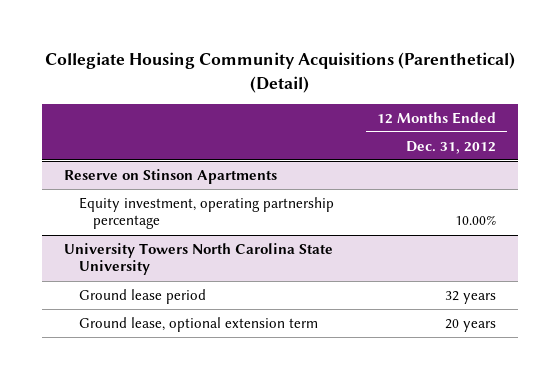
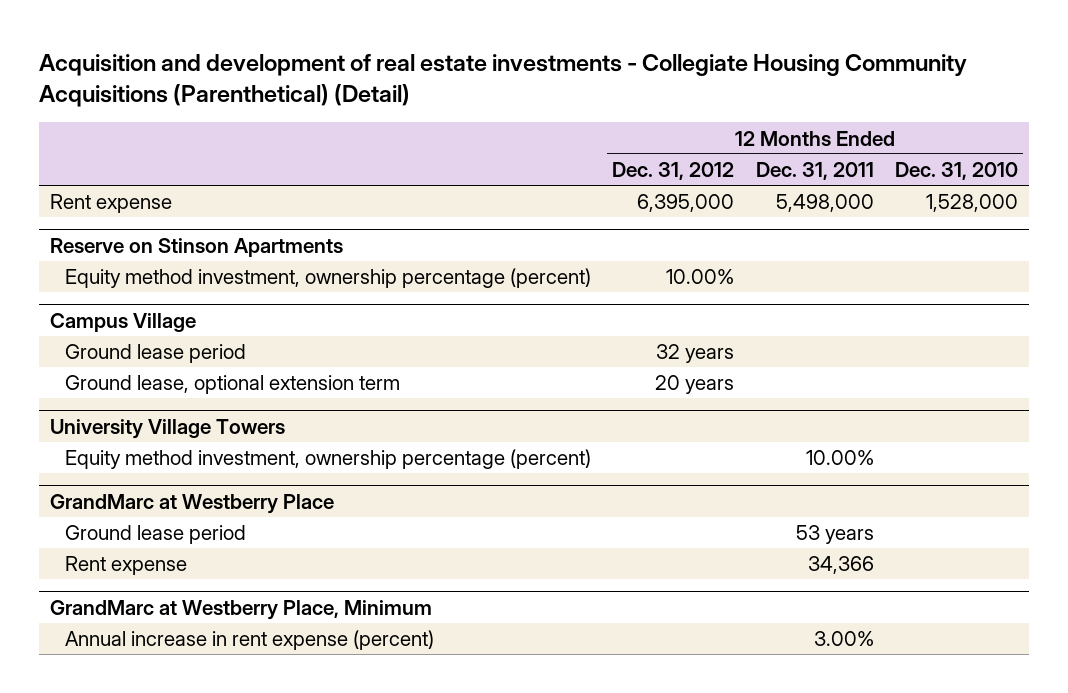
- Collegiate Housing Community Acquisitions (Parenthetical) (Detail)
+ Acquisition and development of real estate investments - Collegiate Housing Community Acquisitions (Parenthetical) (Detail)
- | 12 Months Ended Dec. 31, 2012
+ | 12 Months Ended Dec. 31, 2012 | 12 Months Ended Dec. 31, 2011 | 12 Months Ended Dec. 31, 2010
+ Rent expense | 6,395,000 | 5,498,000 | 1,528,000
@ Reserve on Stinson Apartments
- Equity investment, operating partnership percentage | 10.00%
- University Towers North Carolina State University
@ Reserve on Stinson Apartments
+ Equity method investment, ownership percentage (percent) | 10.00% | |
+ Campus Village
+ University Village Towers
+ Equity method investment, ownership percentage (percent) | | 10.00% |
+ GrandMarc at Westberry Place
+ Ground lease period | | 53 years |
+ Rent expense | | 34,366 |
+ GrandMarc at Westberry Place, Minimum
+ Annual increase in rent expense (percent) | | 3.00% |

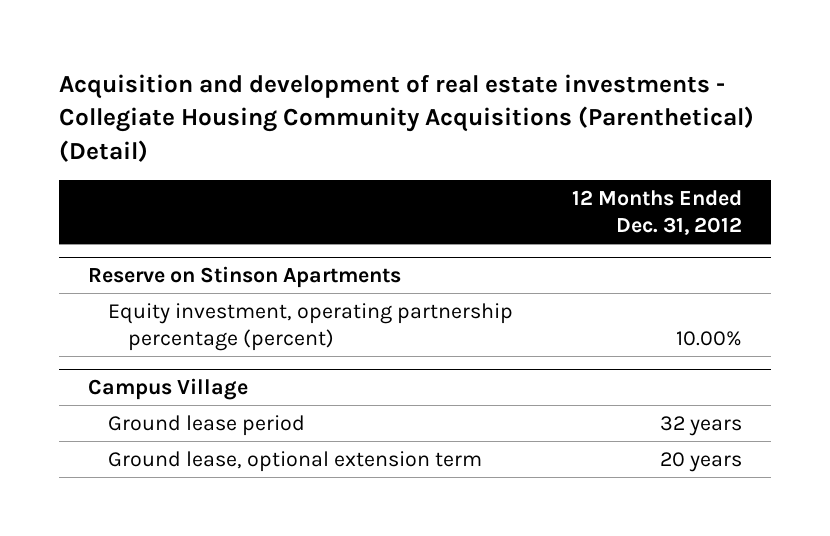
- | 12 Months Ended Dec. 31, 2012 | 12 Months Ended Dec. 31, 2011 | 12 Months Ended Dec. 31, 2010
+ | 12 Months Ended Dec. 31, 2012
- Rent expense | 6,395,000 | 5,498,000 | 1,528,000
@ Reserve on Stinson Apartments
- Equity method investment, ownership percentage (percent) | 10.00% | |
+ Equity investment, operating partnership percentage (percent) | 10.00%
- University Village Towers
- Equity method investment, ownership percentage (percent) | | 10.00% |
- GrandMarc at Westberry Place
- Ground lease period | | 53 years |
- Rent expense | | 34,366 |
- GrandMarc at Westberry Place, Minimum
- Annual increase in rent expense (percent) | | 3.00% |

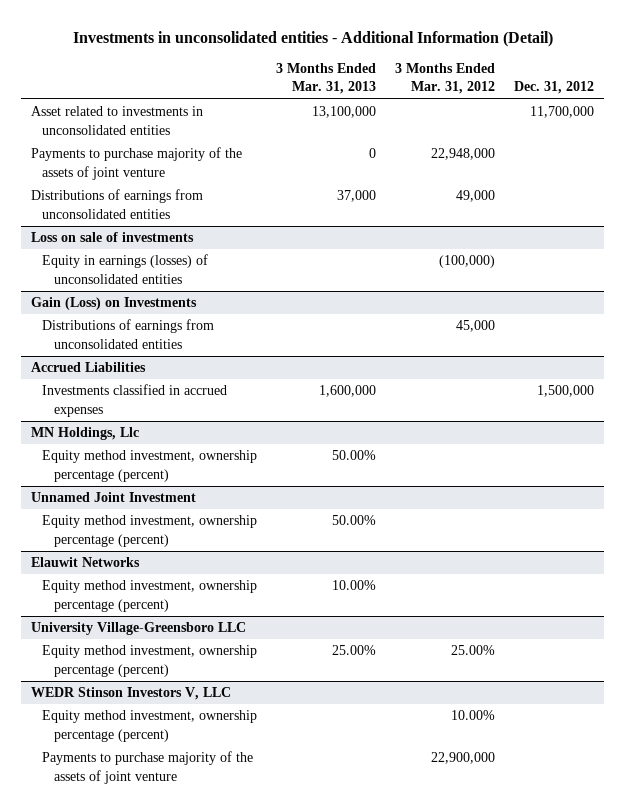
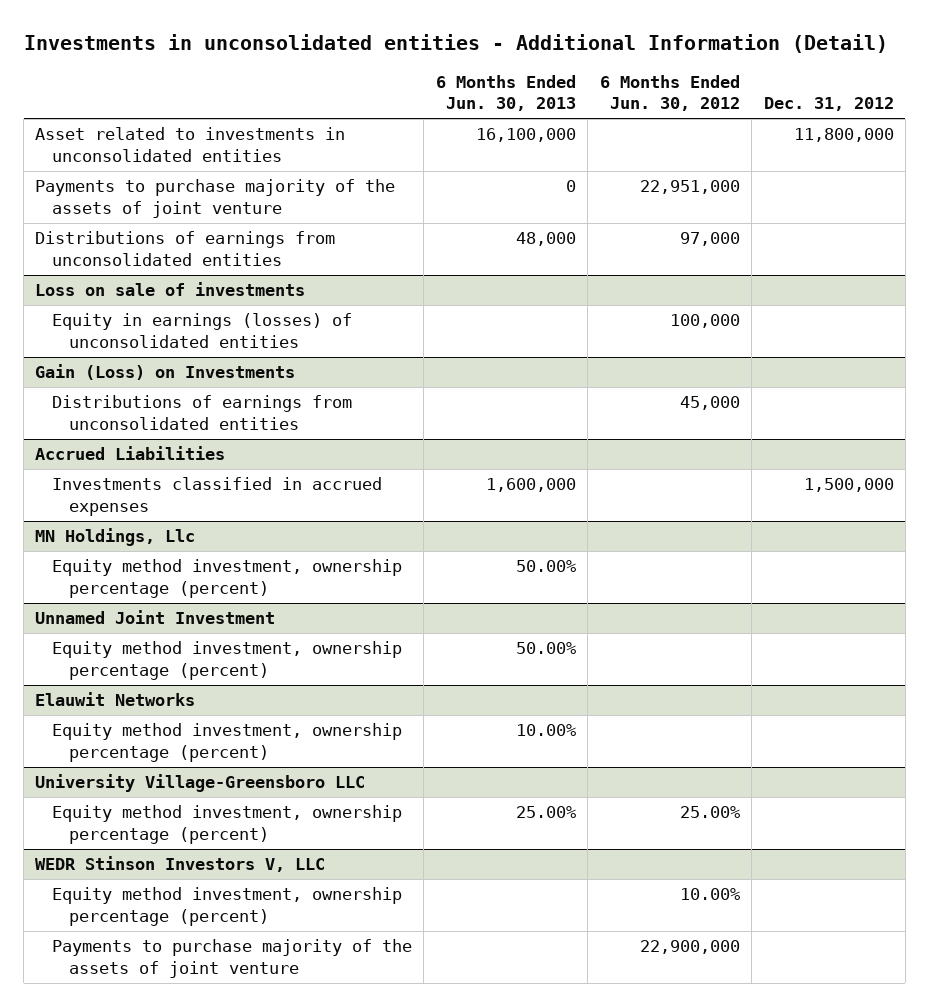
- | 3 Months Ended Mar. 31, 2013 | 3 Months Ended Mar. 31, 2012 | Dec. 31, 2012
+ | 6 Months Ended Jun. 30, 2013 | 6 Months Ended Jun. 30, 2012 | Dec. 31, 2012
- Asset related to investments in unconsolidated entities | 13,100,000 | | 11,700,000
+ Asset related to investments in unconsolidated entities | 16,100,000 | | 11,800,000

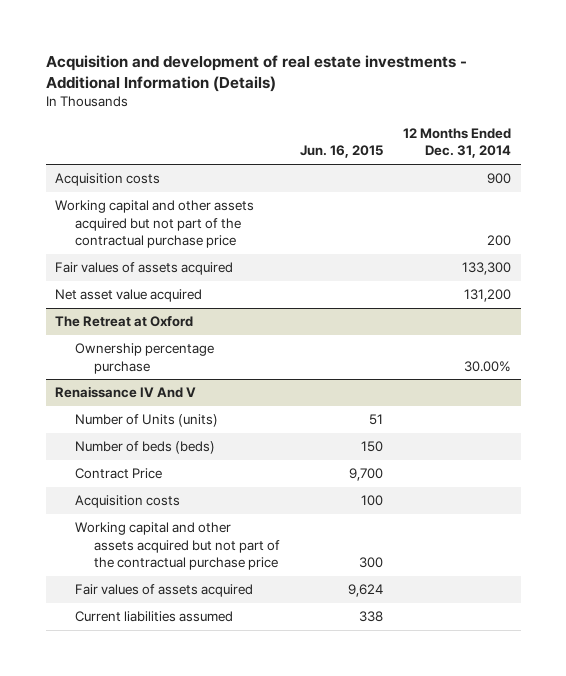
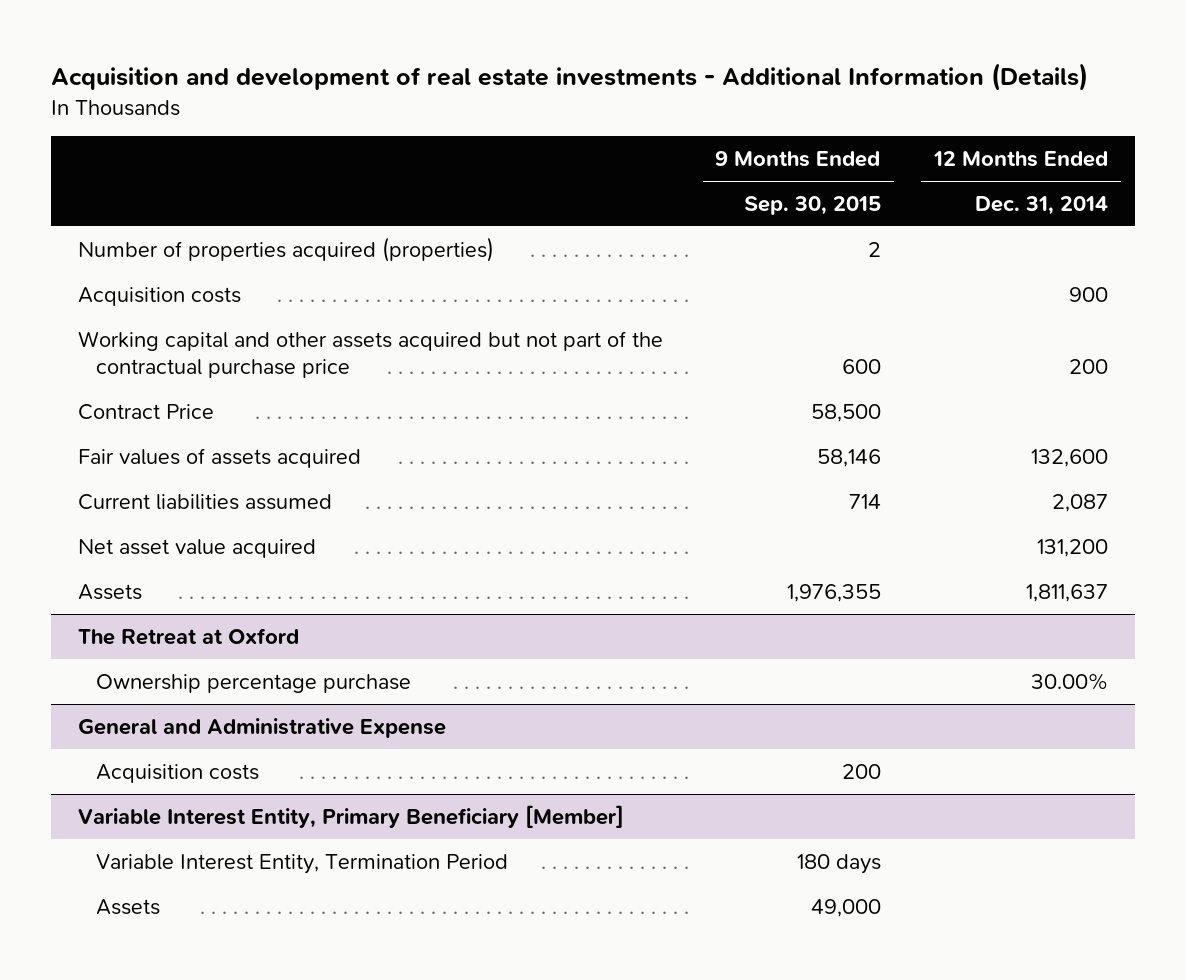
- | Jun. 16, 2015 | 12 Months Ended Dec. 31, 2014
+ | 9 Months Ended Sep. 30, 2015 | 12 Months Ended Dec. 31, 2014
+ Number of properties acquired (properties) | 2 |
- Fair values of assets acquired | | 133,300
+ Contract Price | 58,500 |
+ Fair values of assets acquired | 58,146 | 132,600
+ Current liabilities assumed | 714 | 2,087
+ Assets | 1,976,355 | 1,811,637
- Renaissance IV And V
- Number of Units (units) | 51 |
- Number of beds (beds) | 150 |
- Contract Price | 9,700 |
- Acquisition costs | 100 |
- Working capital and other assets acquired but not part of the contractual purchase price | 300 |
- Fair values of assets acquired | 9,624 |
- Current liabilities assumed | 338 |
+ General and Administrative Expense
+ Acquisition costs | 200 |
+ Variable Interest Entity, Primary Beneficiary [Member]
+ Variable Interest Entity, Termination Period | 180 days |
+ Assets | 49,000 |

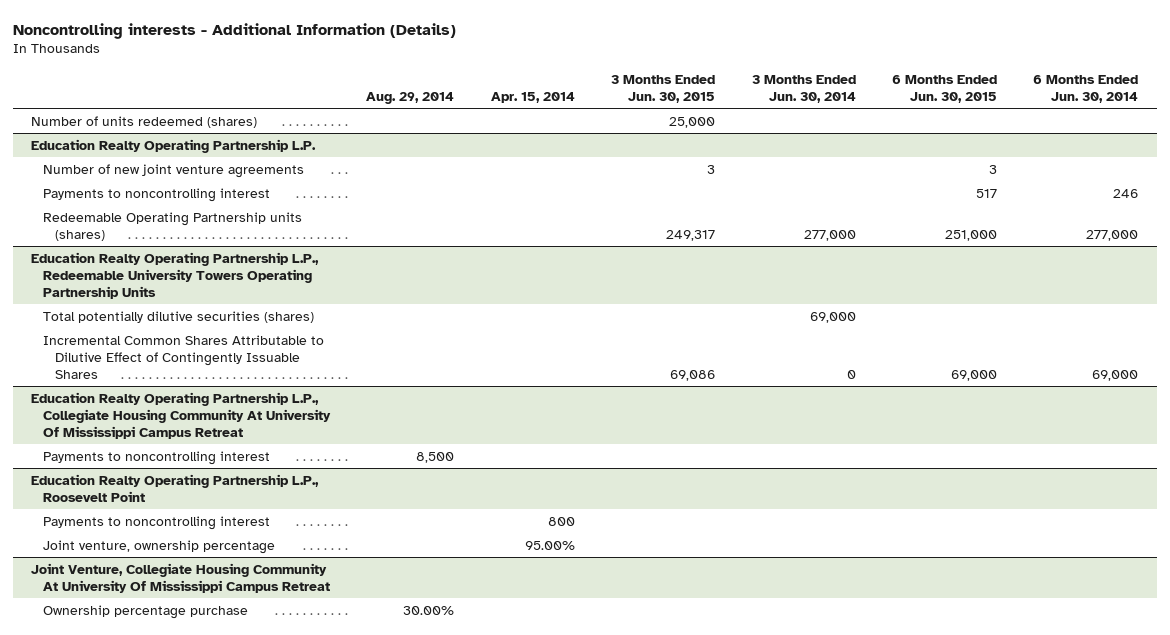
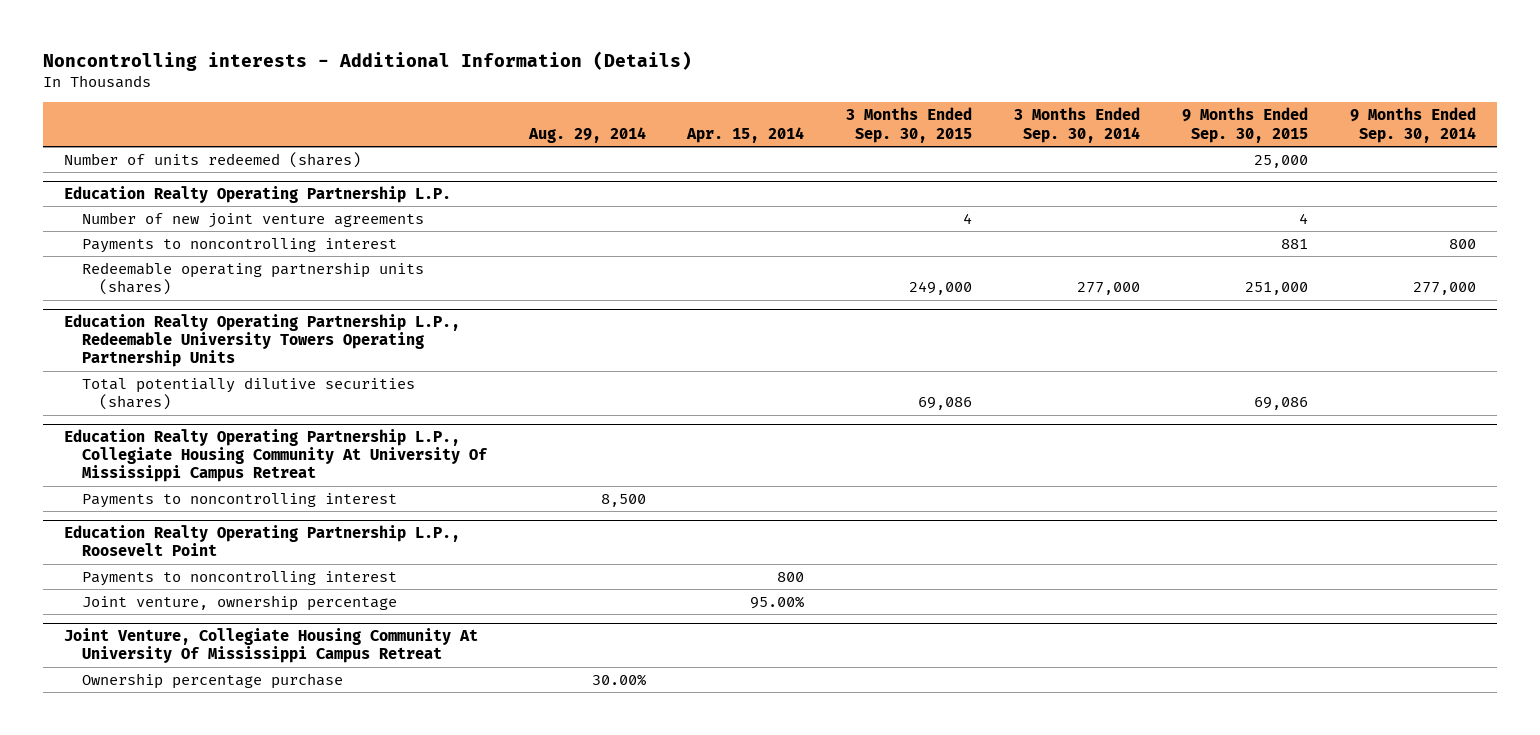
- | Aug. 29, 2014 | Apr. 15, 2014 | 3 Months Ended Jun. 30, 2015 | 3 Months Ended Jun. 30, 2014 | 6 Months Ended Jun. 30, 2015 | 6 Months Ended Jun. 30, 2014
+ | Aug. 29, 2014 | Apr. 15, 2014 | 3 Months Ended Sep. 30, 2015 | 3 Months Ended Sep. 30, 2014 | 9 Months Ended Sep. 30, 2015 | 9 Months Ended Sep. 30, 2014
@ Education Realty Operating Partnership L.P.
- Redeemable Operating Partnership units (shares) | | | 249,317 | 277,000 | 251,000 | 277,000
+ Redeemable operating partnership units (shares) | | | 249,000 | 277,000 | 251,000 | 277,000
@ Education Realty Operating Partnership L.P., Redeemable University Towers Operating Partnership Units
- Incremental Common Shares Attributable to Dilutive Effect of Contingently Issuable Shares | | | 69,086 | 0 | 69,000 | 69,000

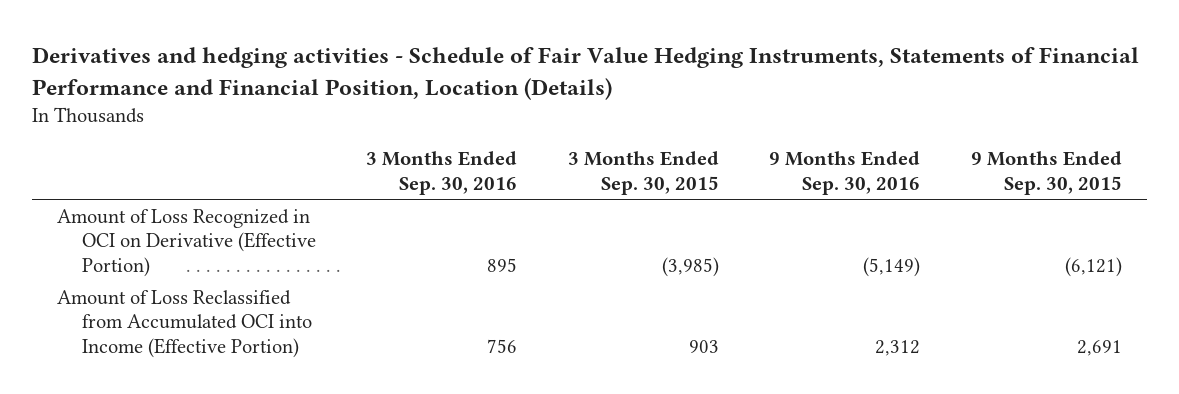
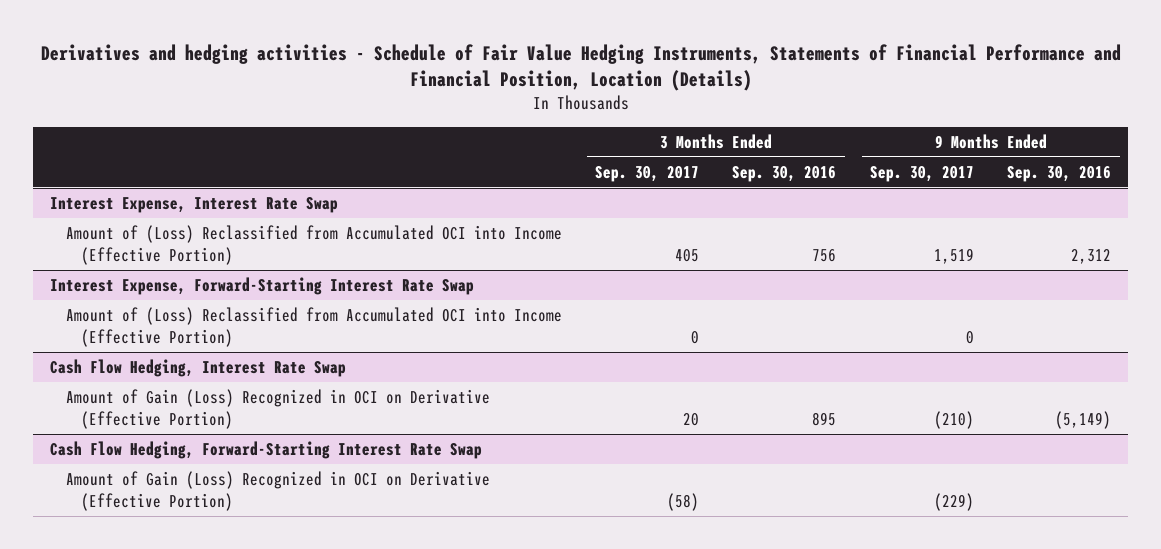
- | 3 Months Ended Sep. 30, 2016 | 3 Months Ended Sep. 30, 2015 | 9 Months Ended Sep. 30, 2016 | 9 Months Ended Sep. 30, 2015
+ | 3 Months Ended Sep. 30, 2017 | 3 Months Ended Sep. 30, 2016 | 9 Months Ended Sep. 30, 2017 | 9 Months Ended Sep. 30, 2016
- Amount of Loss Recognized in OCI on Derivative (Effective Portion) | 895 | (3,985) | (5,149) | (6,121)
- Amount of Loss Reclassified from Accumulated OCI into Income (Effective Portion) | 756 | 903 | 2,312 | 2,691
+ Interest Expense, Interest Rate Swap
+ Amount of (Loss) Reclassified from Accumulated OCI into Income (Effective Portion) | 405 | 756 | 1,519 | 2,312
+ Interest Expense, Forward-Starting Interest Rate Swap
+ Amount of (Loss) Reclassified from Accumulated OCI into Income (Effective Portion) | 0 | | 0 |
+ Cash Flow Hedging, Interest Rate Swap
+ Amount of Gain (Loss) Recognized in OCI on Derivative (Effective Portion) | 20 | 895 | (210) | (5,149)
+ Cash Flow Hedging, Forward-Starting Interest Rate Swap
+ Amount of Gain (Loss) Recognized in OCI on Derivative (Effective Portion) | (58) | | (229) |

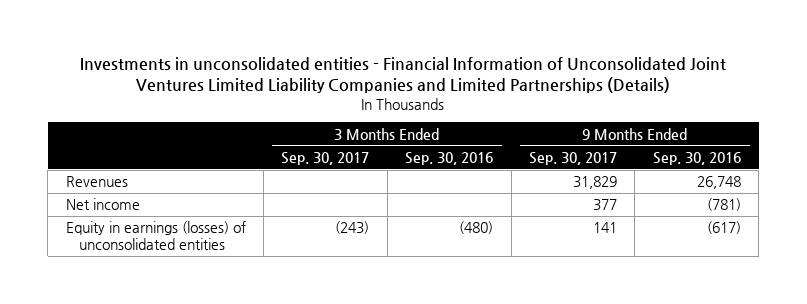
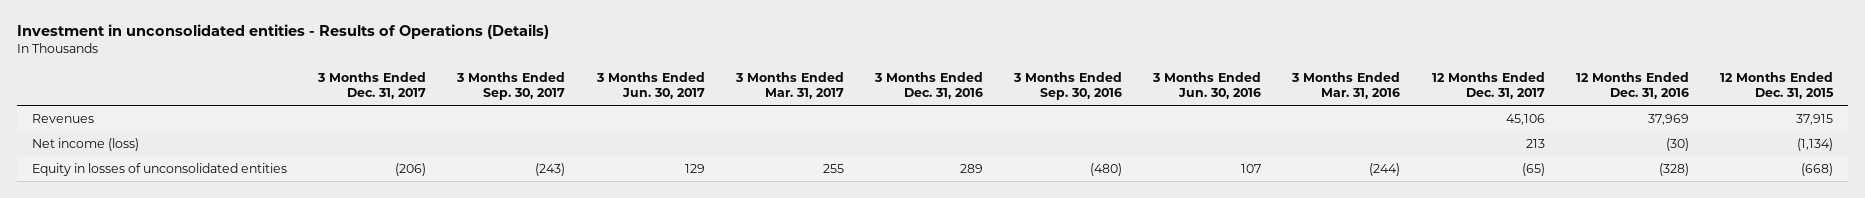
- Investments in unconsolidated entities - Financial Information of Unconsolidated Joint Ventures Limited Liability Companies and Limited Partnerships (Details)
+ Investment in unconsolidated entities - Results of Operations (Details)
- | 3 Months Ended Sep. 30, 2017 | 3 Months Ended Sep. 30, 2016 | 9 Months Ended Sep. 30, 2017 | 9 Months Ended Sep. 30, 2016
+ | 3 Months Ended Dec. 31, 2017 | 3 Months Ended Sep. 30, 2017 | 3 Months Ended Jun. 30, 2017 | 3 Months Ended Mar. 31, 2017 | 3 Months Ended Dec. 31, 2016 | 3 Months Ended Sep. 30, 2016 | 3 Months Ended Jun. 30, 2016 | 3 Months Ended Mar. 31, 2016 | 12 Months Ended Dec. 31, 2017 | 12 Months Ended Dec. 31, 2016 | 12 Months Ended Dec. 31, 2015
- Net income | | | 377 | (781)
- Equity in earnings (losses) of unconsolidated entities | (243) | (480) | 141 | (617)
+ Net income (loss) | | | | | | | | | 213 | (30) | (1,134)
+ Equity in losses of unconsolidated entities | (206) | (243) | 129 | 255 | 289 | (480) | 107 | (244) | (65) | (328) | (668)

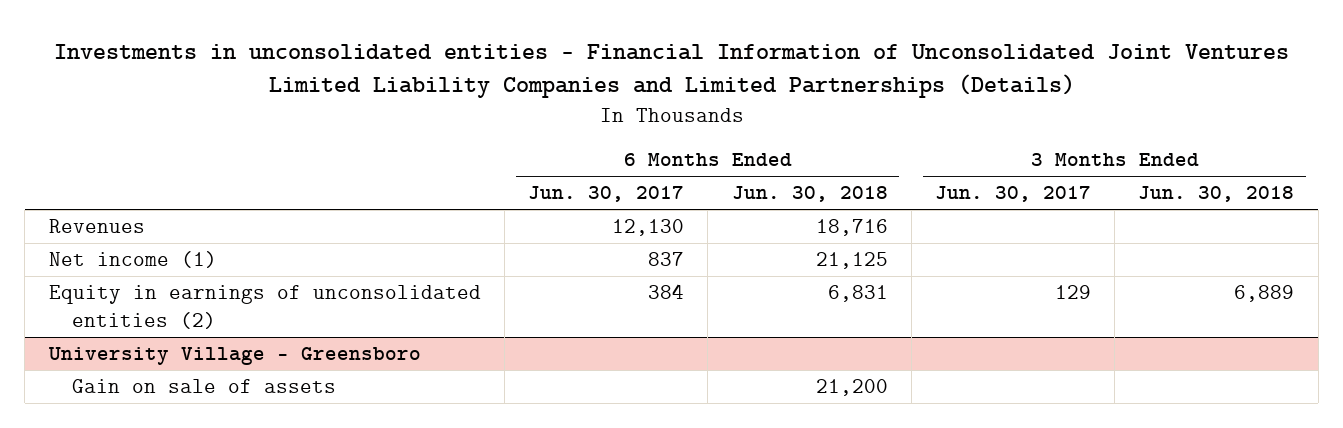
- Investment in unconsolidated entities - Results of Operations (Details)
+ Investments in unconsolidated entities - Financial Information of Unconsolidated Joint Ventures Limited Liability Companies and Limited Partnerships (Details)
- | 3 Months Ended Dec. 31, 2017 | 3 Months Ended Sep. 30, 2017 | 3 Months Ended Jun. 30, 2017 | 3 Months Ended Mar. 31, 2017 | 3 Months Ended Dec. 31, 2016 | 3 Months Ended Sep. 30, 2016 | 3 Months Ended Jun. 30, 2016 | 3 Months Ended Mar. 31, 2016 | 12 Months Ended Dec. 31, 2017 | 12 Months Ended Dec. 31, 2016 | 12 Months Ended Dec. 31, 2015
+ | 6 Months Ended Jun. 30, 2017 | 6 Months Ended Jun. 30, 2018 | 3 Months Ended Jun. 30, 2017 | 3 Months Ended Jun. 30, 2018
- Net income (loss) | | | | | | | | | 213 | (30) | (1,134)
- Equity in losses of unconsolidated entities | (206) | (243) | 129 | 255 | 289 | (480) | 107 | (244) | (65) | (328) | (668)
+ Net income (1) | 837 | 21,125 | |
+ Equity in earnings of unconsolidated entities (2) | 384 | 6,831 | 129 | 6,889
+ University Village - Greensboro
+ Gain on sale of assets | | 21,200 | |

